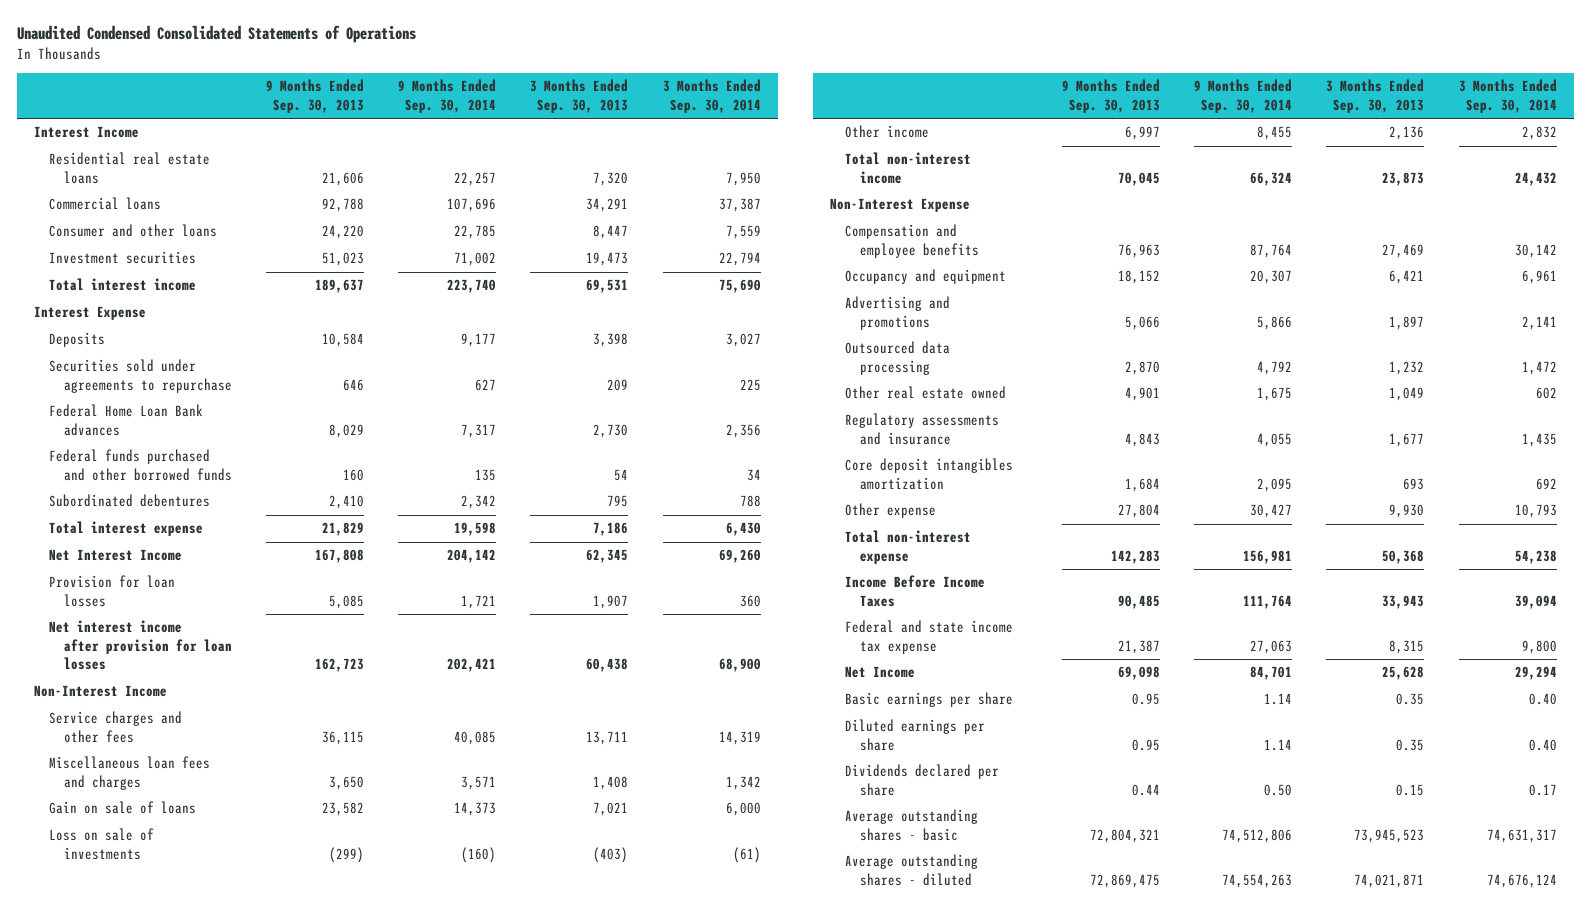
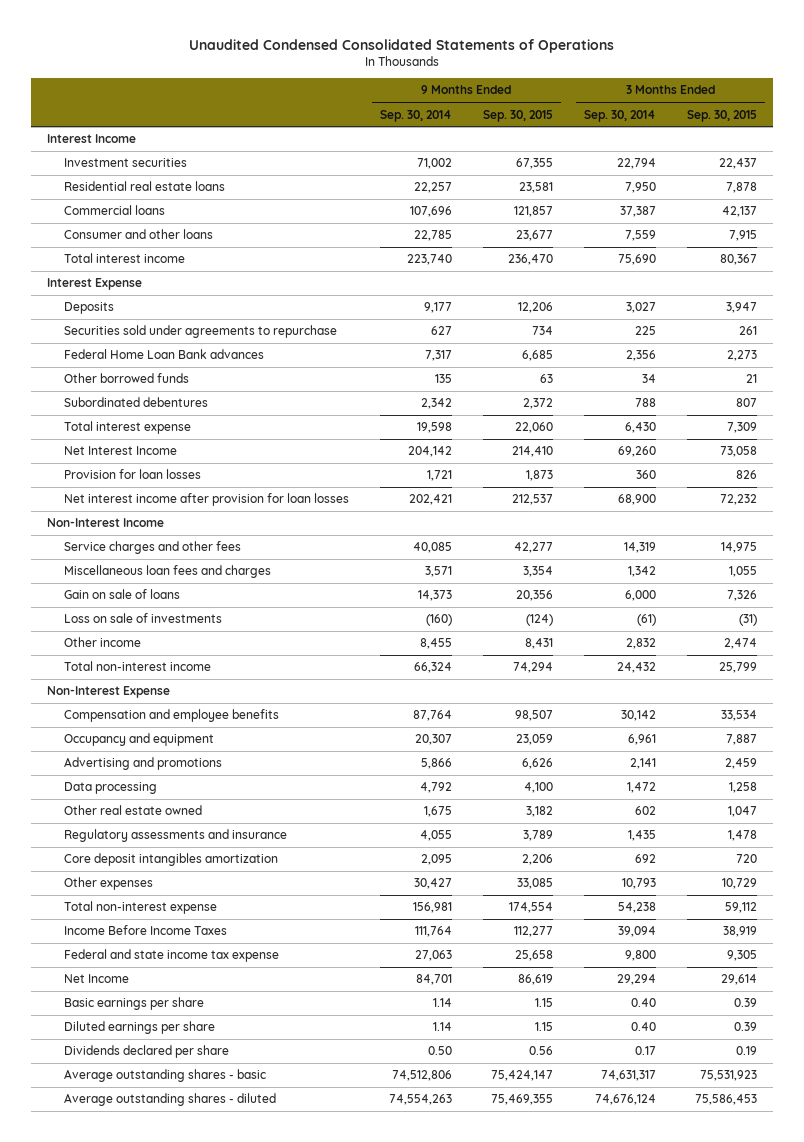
- | 9 Months Ended Sep. 30, 2013 | 9 Months Ended Sep. 30, 2014 | 3 Months Ended Sep. 30, 2013 | 3 Months Ended Sep. 30, 2014
+ | 9 Months Ended Sep. 30, 2014 | 9 Months Ended Sep. 30, 2015 | 3 Months Ended Sep. 30, 2014 | 3 Months Ended Sep. 30, 2015
moved up: Investment securities | 71,002 | 67,355 | 22,794 | 22,437
- Federal funds purchased and other borrowed funds | 160 | 135 | 54 | 34
+ Other borrowed funds | 135 | 63 | 34 | 21
- Outsourced data processing | 2,870 | 4,792 | 1,232 | 1,472
+ Data processing | 4,792 | 4,100 | 1,472 | 1,258
- Other expense | 27,804 | 30,427 | 9,930 | 10,793
+ Other expenses | 30,427 | 33,085 | 10,793 | 10,729

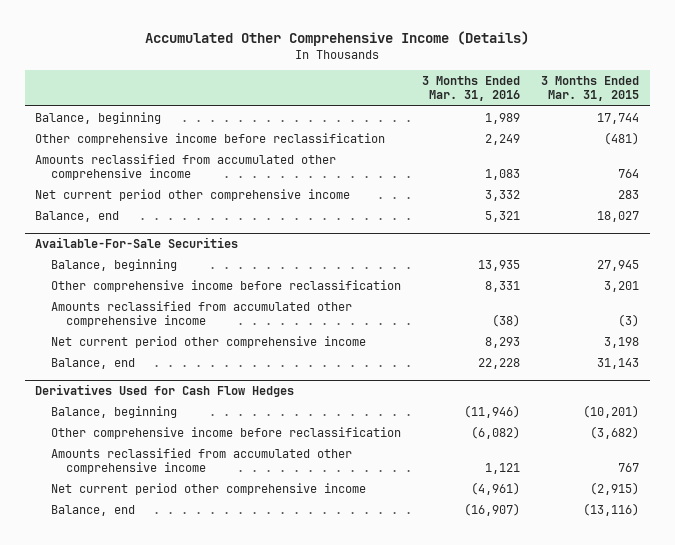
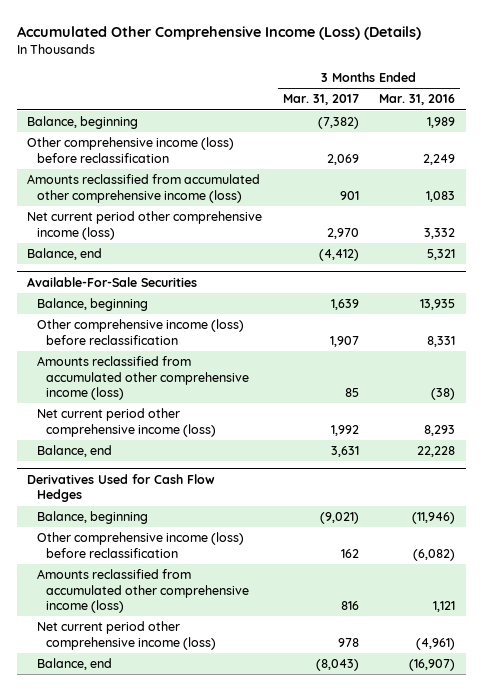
- Accumulated Other Comprehensive Income (Details)
+ Accumulated Other Comprehensive Income (Loss) (Details)
- | 3 Months Ended Mar. 31, 2016 | 3 Months Ended Mar. 31, 2015
+ | 3 Months Ended Mar. 31, 2017 | 3 Months Ended Mar. 31, 2016
- Other comprehensive income before reclassification | 2,249 | (481)
- Amounts reclassified from accumulated other comprehensive income | 1,083 | 764
- Net current period other comprehensive income | 3,332 | 283
+ Other comprehensive income (loss) before reclassification | 2,069 | 2,249
+ Amounts reclassified from accumulated other comprehensive income (loss) | 901 | 1,083
+ Net current period other comprehensive income (loss) | 2,970 | 3,332
@ Available-For-Sale Securities
- Other comprehensive income before reclassification | 8,331 | 3,201
- Amounts reclassified from accumulated other comprehensive income | (38) | (3)
- Net current period other comprehensive income | 8,293 | 3,198
+ Other comprehensive income (loss) before reclassification | 1,907 | 8,331
+ Amounts reclassified from accumulated other comprehensive income (loss) | 85 | (38)
+ Net current period other comprehensive income (loss) | 1,992 | 8,293
@ Derivatives Used for Cash Flow Hedges
- Other comprehensive income before reclassification | (6,082) | (3,682)
- Amounts reclassified from accumulated other comprehensive income | 1,121 | 767
- Net current period other comprehensive income | (4,961) | (2,915)
+ Other comprehensive income (loss) before reclassification | 162 | (6,082)
+ Amounts reclassified from accumulated other comprehensive income (loss) | 816 | 1,121
+ Net current period other comprehensive income (loss) | 978 | (4,961)

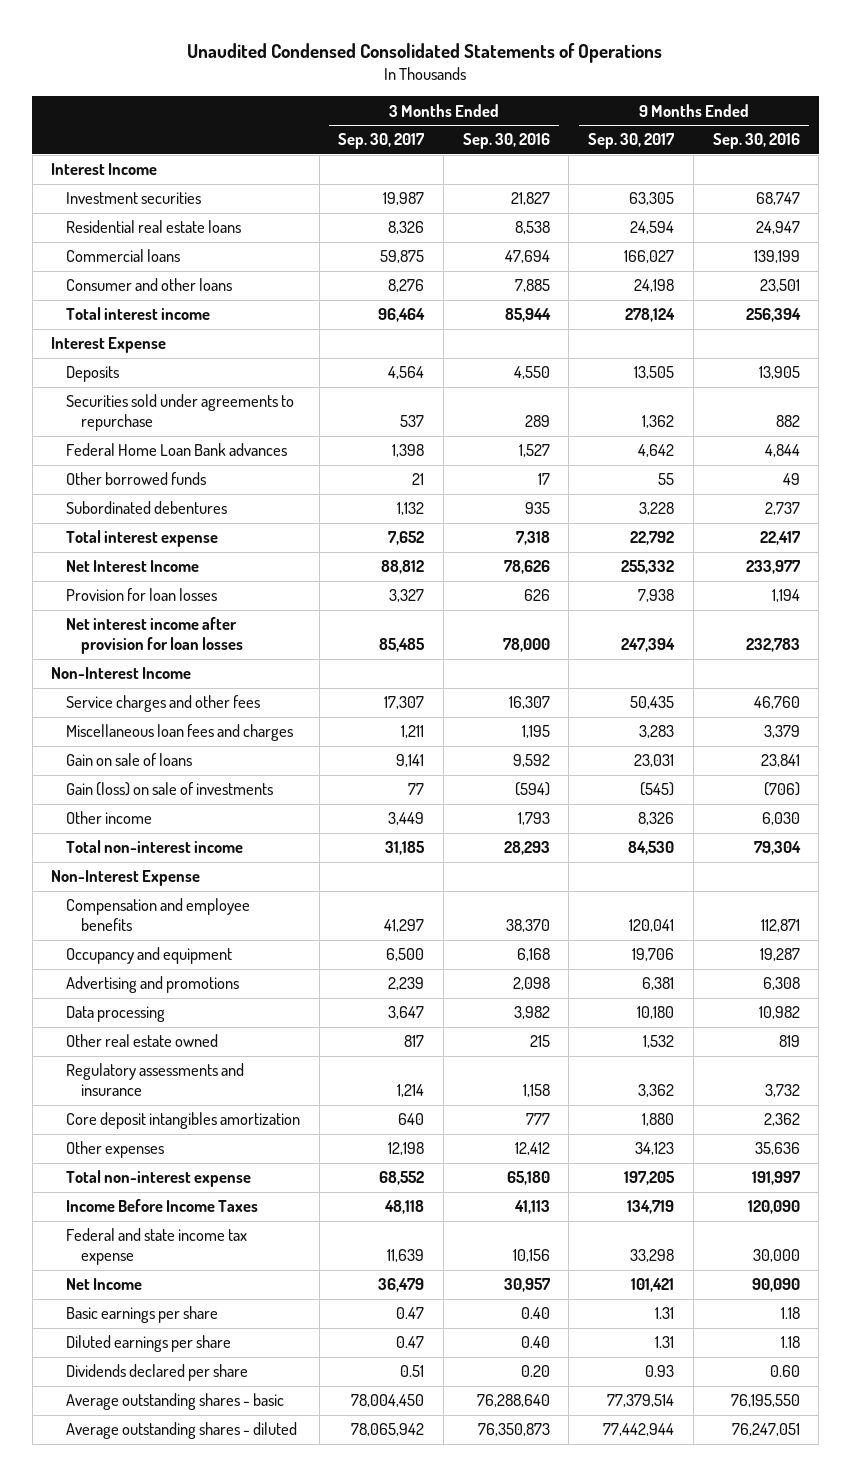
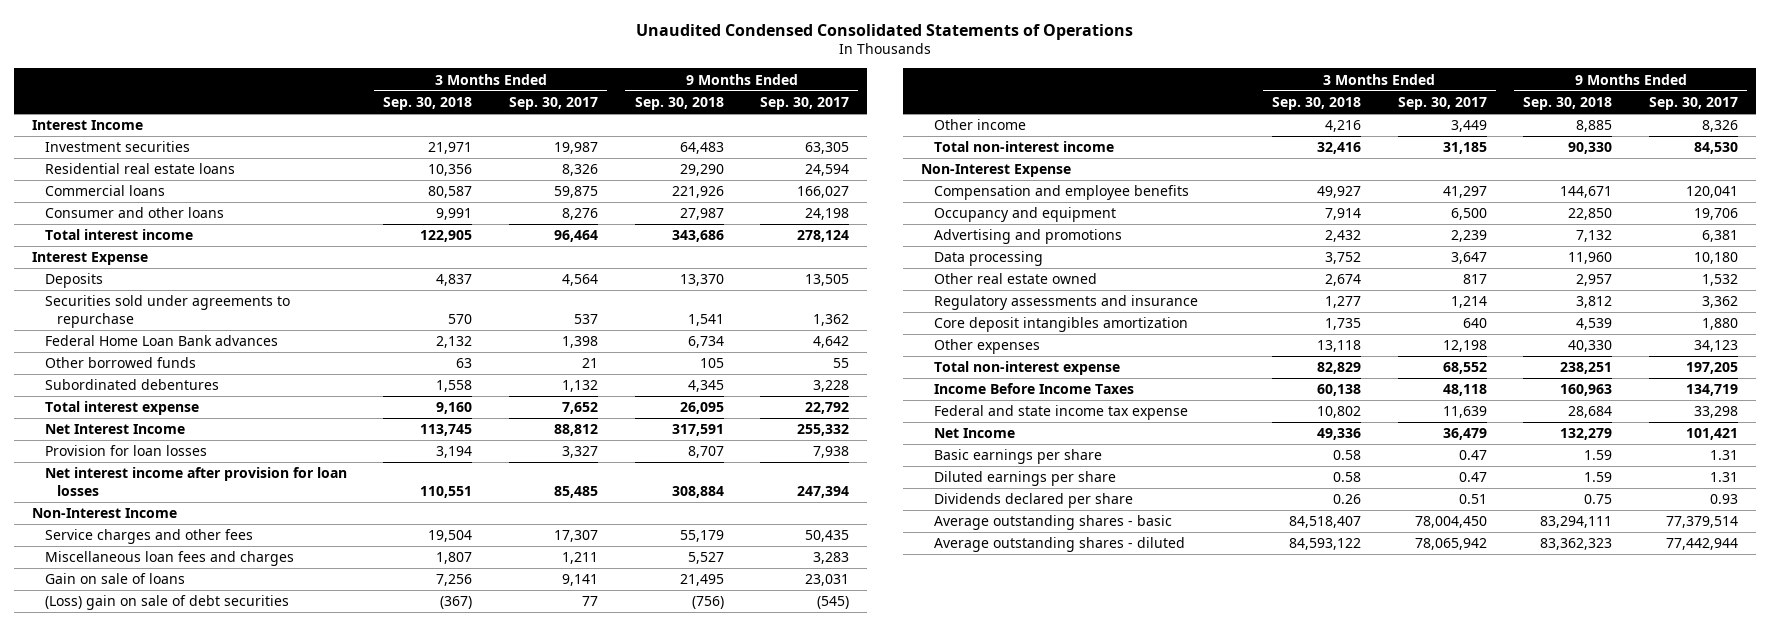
- | 3 Months Ended Sep. 30, 2017 | 3 Months Ended Sep. 30, 2016 | 9 Months Ended Sep. 30, 2017 | 9 Months Ended Sep. 30, 2016
+ | 3 Months Ended Sep. 30, 2018 | 3 Months Ended Sep. 30, 2017 | 9 Months Ended Sep. 30, 2018 | 9 Months Ended Sep. 30, 2017
- Gain (loss) on sale of investments | 77 | (594) | (545) | (706)
+ (Loss) gain on sale of debt securities | (367) | 77 | (756) | (545)

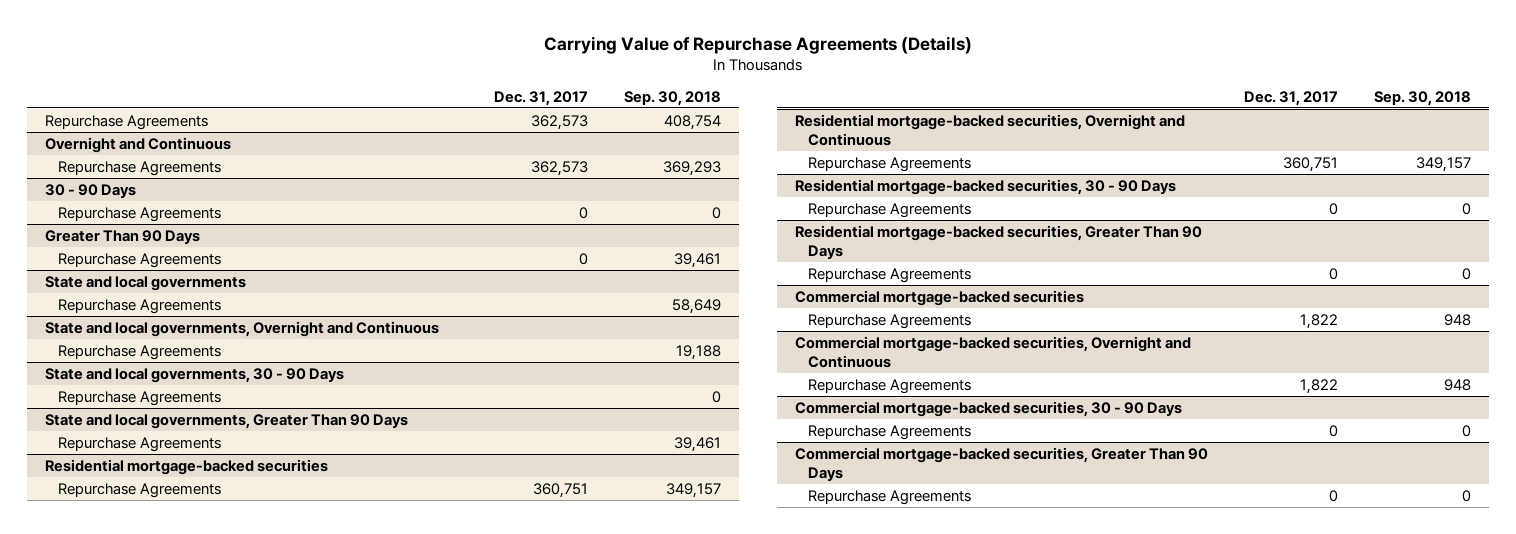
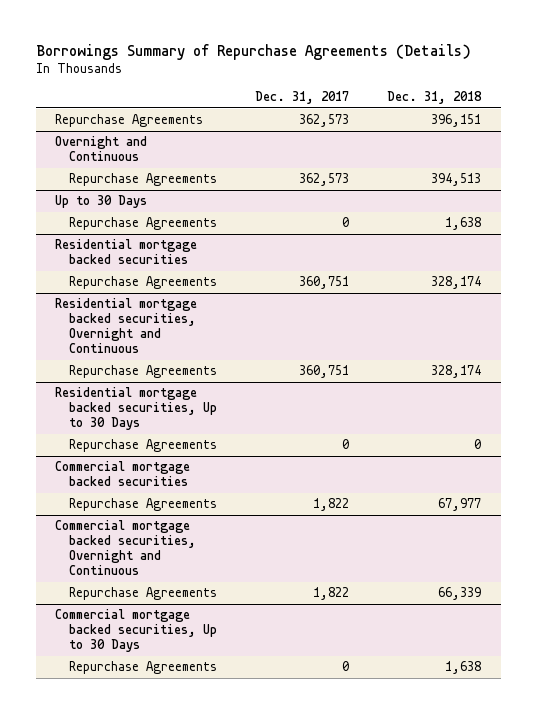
- Carrying Value of Repurchase Agreements (Details)
+ Borrowings Summary of Repurchase Agreements (Details)
- | Dec. 31, 2017 | Sep. 30, 2018
+ | Dec. 31, 2017 | Dec. 31, 2018
- 30 - 90 Days
- Repurchase Agreements | 0 | 0
- Greater Than 90 Days
+ Up to 30 Days
- State and local governments
- Repurchase Agreements | | 58,649
- State and local governments, Overnight and Continuous
- Repurchase Agreements | | 19,188
- State and local governments, 30 - 90 Days
- Repurchase Agreements | | 0
- State and local governments, Greater Than 90 Days
- Repurchase Agreements | | 39,461
- Residential mortgage-backed securities
+ Residential mortgage backed securities
- Residential mortgage-backed securities, Overnight and Continuous
+ Residential mortgage backed securities, Overnight and Continuous
- Residential mortgage-backed securities, 30 - 90 Days
- Repurchase Agreements | 0 | 0
- Residential mortgage-backed securities, Greater Than 90 Days
+ Residential mortgage backed securities, Up to 30 Days
- Commercial mortgage-backed securities
+ Commercial mortgage backed securities
- Commercial mortgage-backed securities, Overnight and Continuous
+ Commercial mortgage backed securities, Overnight and Continuous
- Commercial mortgage-backed securities, 30 - 90 Days
- Repurchase Agreements | 0 | 0
- Commercial mortgage-backed securities, Greater Than 90 Days
+ Commercial mortgage backed securities, Up to 30 Days

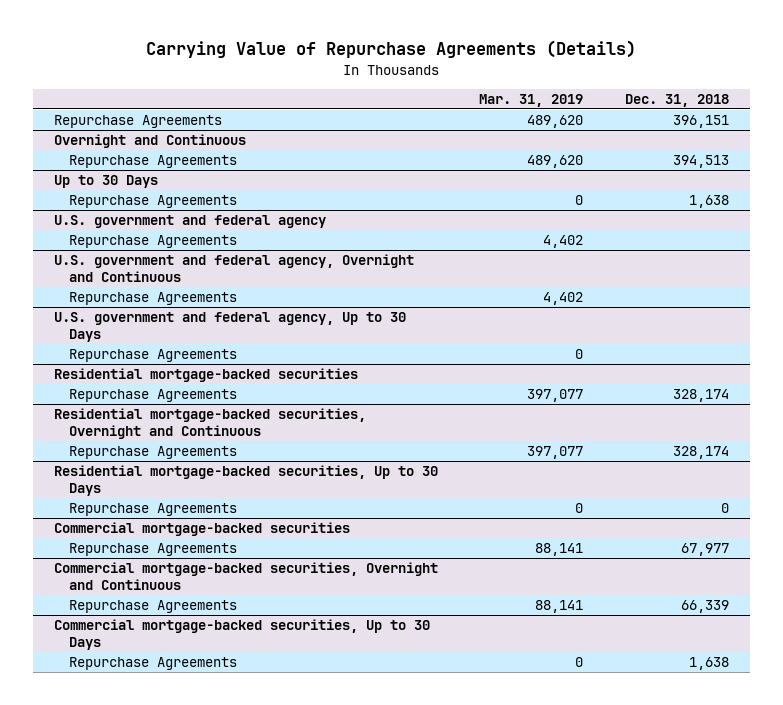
- Borrowings Summary of Repurchase Agreements (Details)
+ Carrying Value of Repurchase Agreements (Details)
- | Dec. 31, 2017 | Dec. 31, 2018
+ | Mar. 31, 2019 | Dec. 31, 2018
- Residential mortgage backed securities
+ U.S. government and federal agency
+ Repurchase Agreements | 4,402 |
+ U.S. government and federal agency, Overnight and Continuous
+ Repurchase Agreements | 4,402 |
+ U.S. government and federal agency, Up to 30 Days
+ Repurchase Agreements | 0 |
+ Residential mortgage-backed securities
- Residential mortgage backed securities, Overnight and Continuous
+ Residential mortgage-backed securities, Overnight and Continuous
- Residential mortgage backed securities, Up to 30 Days
+ Residential mortgage-backed securities, Up to 30 Days
- Commercial mortgage backed securities
+ Commercial mortgage-backed securities
- Commercial mortgage backed securities, Overnight and Continuous
+ Commercial mortgage-backed securities, Overnight and Continuous
- Commercial mortgage backed securities, Up to 30 Days
+ Commercial mortgage-backed securities, Up to 30 Days

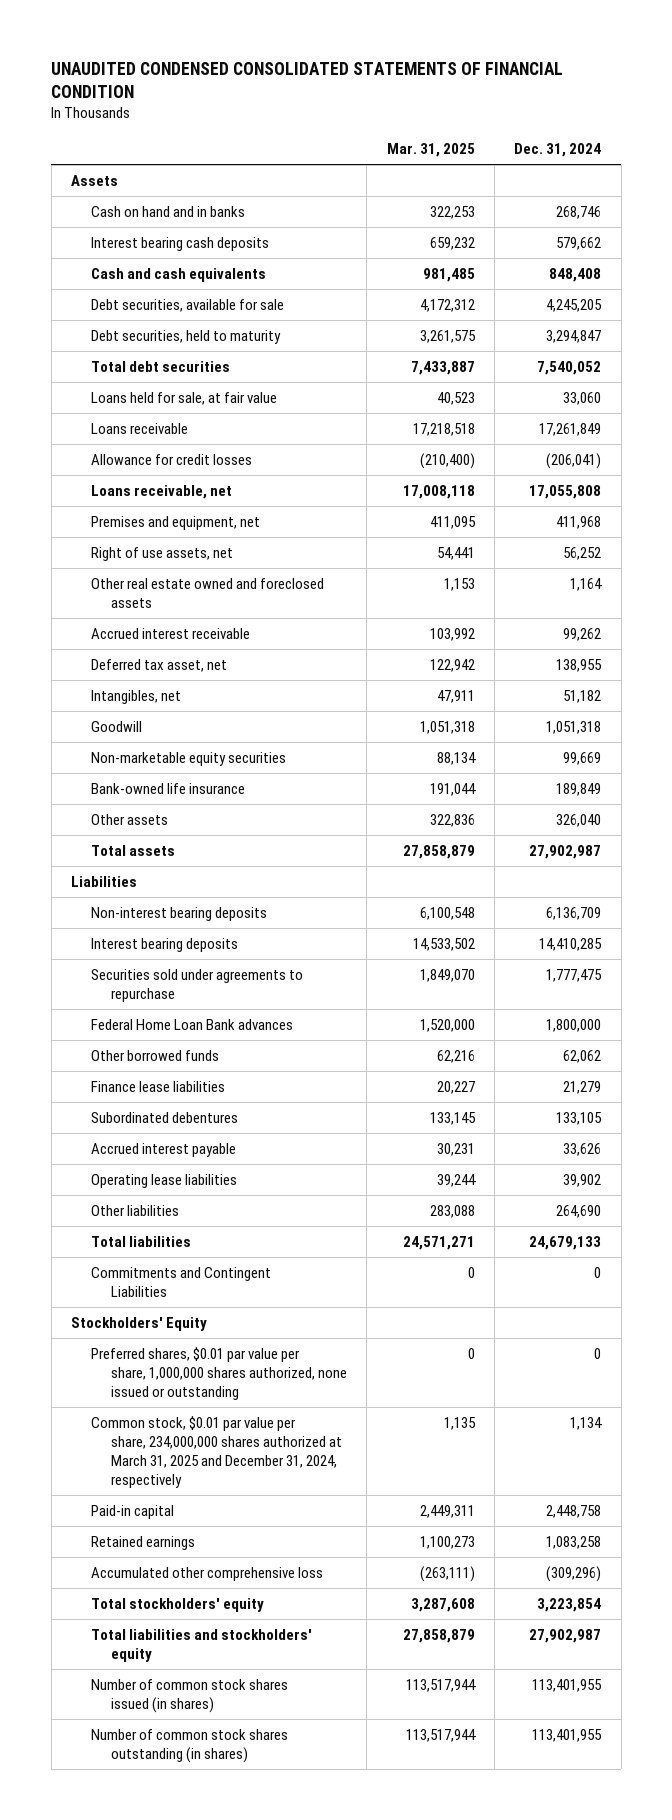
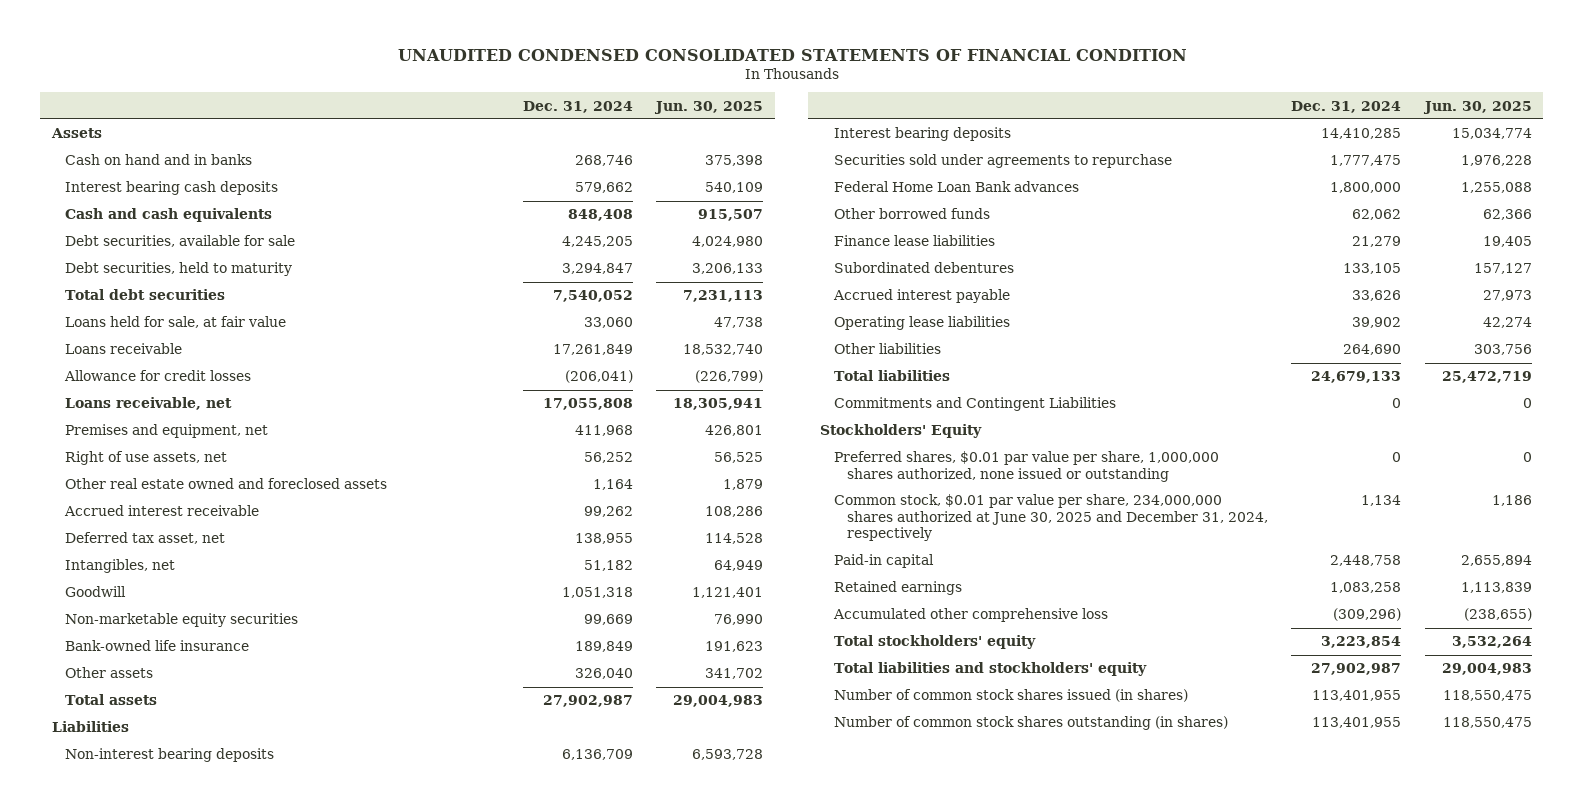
- | Mar. 31, 2025 | Dec. 31, 2024
+ | Dec. 31, 2024 | Jun. 30, 2025
- Common stock, $0.01 par value per share, 234,000,000 shares authorized at March 31, 2025 and December 31, 2024, respectively | 1,135 | 1,134
+ Common stock, $0.01 par value per share, 234,000,000 shares authorized at June 30, 2025 and December 31, 2024, respectively | 1,134 | 1,186

